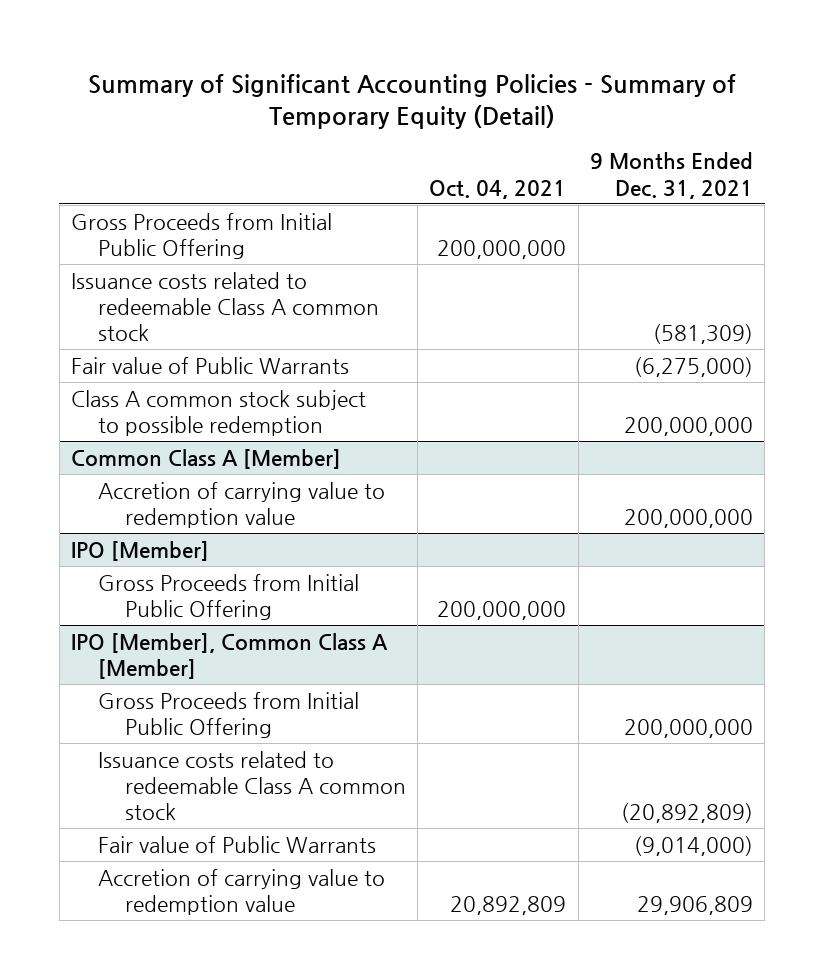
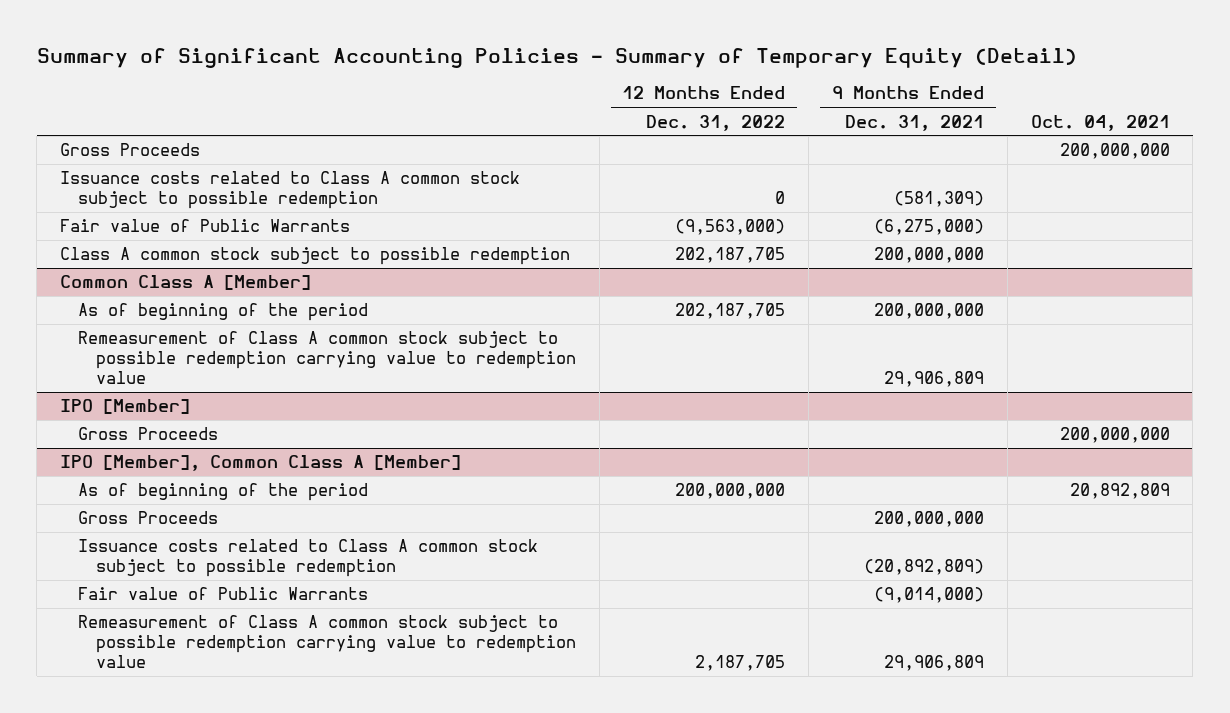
- | Oct. 04, 2021 | 9 Months Ended Dec. 31, 2021
+ | 12 Months Ended Dec. 31, 2022 | 9 Months Ended Dec. 31, 2021 | Oct. 04, 2021
- Gross Proceeds from Initial Public Offering | 200,000,000 |
- Issuance costs related to redeemable Class A common stock | | (581,309)
+ Gross Proceeds | | | 200,000,000
+ Issuance costs related to Class A common stock subject to possible redemption | 0 | (581,309) |
@ Common Class A [Member]
- Accretion of carrying value to redemption value | | 200,000,000
+ As of beginning of the period | 202,187,705 | 200,000,000 |
+ Remeasurement of Class A common stock subject to possible redemption carrying value to redemption value | | 29,906,809 |
@ IPO [Member]
- Gross Proceeds from Initial Public Offering | 200,000,000 |
+ Gross Proceeds | | | 200,000,000
@ IPO [Member], Common Class A [Member]
- Gross Proceeds from Initial Public Offering | | 200,000,000
- Issuance costs related to redeemable Class A common stock | | (20,892,809)
+ As of beginning of the period | 200,000,000 | | 20,892,809
+ Gross Proceeds | | 200,000,000 |
+ Issuance costs related to Class A common stock subject to possible redemption | | (20,892,809) |
- Accretion of carrying value to redemption value | 20,892,809 | 29,906,809
+ Remeasurement of Class A common stock subject to possible redemption carrying value to redemption value | 2,187,705 | 29,906,809 |

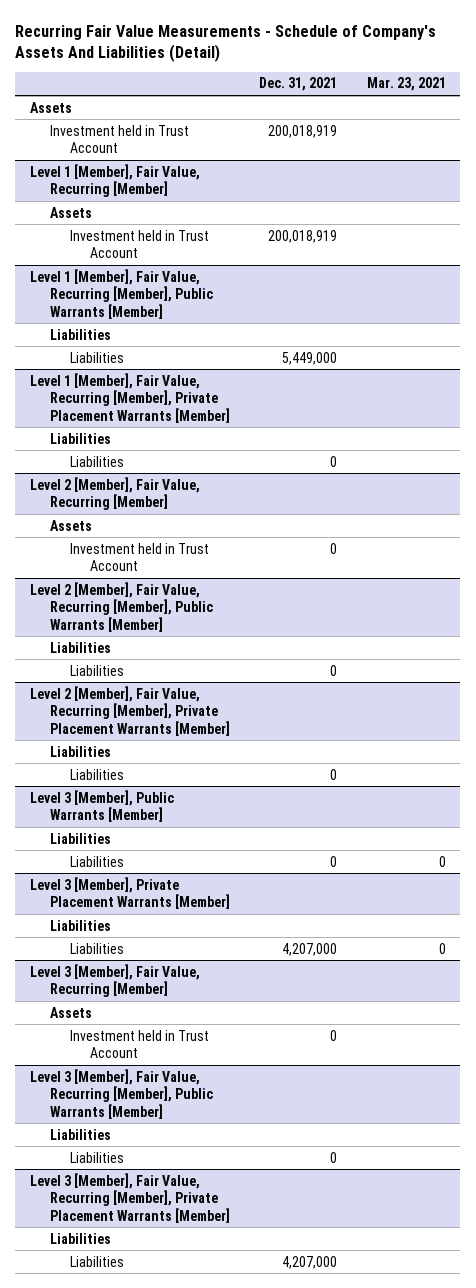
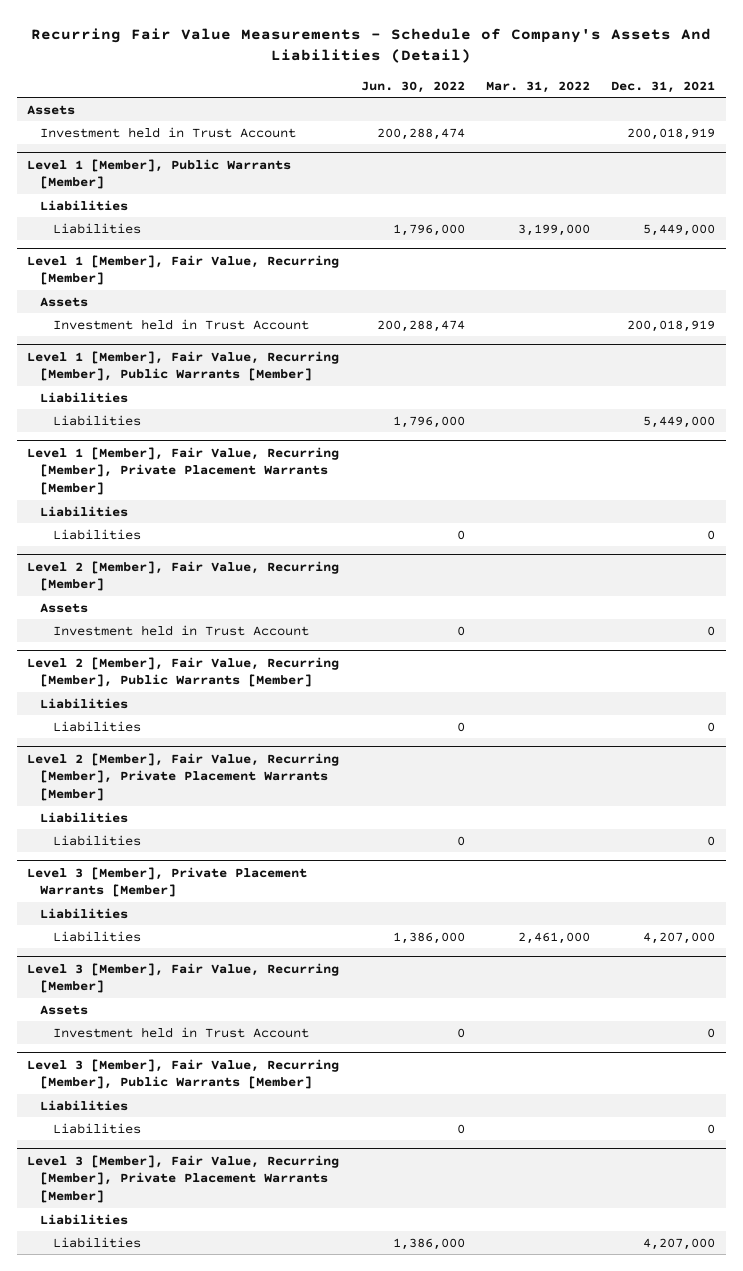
- | Dec. 31, 2021 | Mar. 23, 2021
+ | Jun. 30, 2022 | Mar. 31, 2022 | Dec. 31, 2021
+ Level 1 [Member], Public Warrants [Member]
+ Liabilities
+ Liabilities | 1,796,000 | 3,199,000 | 5,449,000
- Level 3 [Member], Public Warrants [Member]
- Liabilities
- Liabilities | 0 | 0

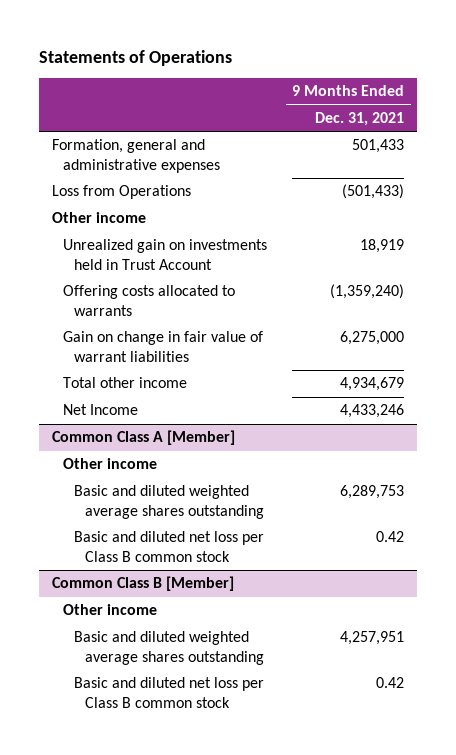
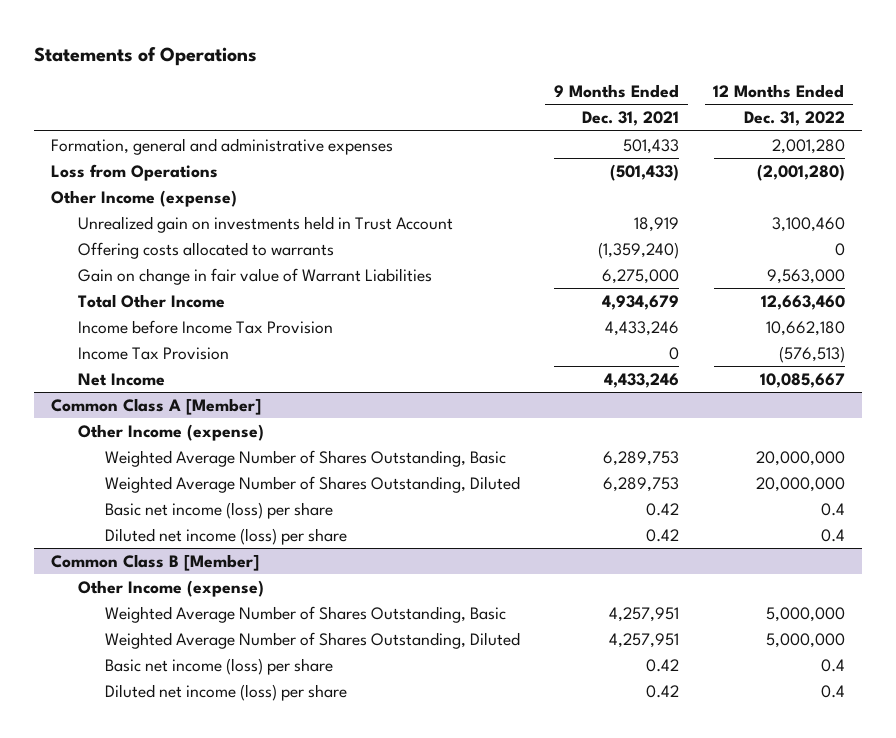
- | 9 Months Ended Dec. 31, 2021
+ | 9 Months Ended Dec. 31, 2021 | 12 Months Ended Dec. 31, 2022
- Other income
+ Other Income (expense)
- Gain on change in fair value of warrant liabilities | 6,275,000
- Total other income | 4,934,679
+ Gain on change in fair value of Warrant Liabilities | 6,275,000 | 9,563,000
+ Total Other Income | 4,934,679 | 12,663,460
+ Income before Income Tax Provision | 4,433,246 | 10,662,180
+ Income Tax Provision | 0 | (576,513)
@ Common Class A [Member]
- Other income
- Basic and diluted weighted average shares outstanding | 6,289,753
- Basic and diluted net loss per Class B common stock | 0.42
+ Other Income (expense)
+ Weighted Average Number of Shares Outstanding, Basic | 6,289,753 | 20,000,000
+ Weighted Average Number of Shares Outstanding, Diluted | 6,289,753 | 20,000,000
+ Basic net income (loss) per share | 0.42 | 0.4
+ Diluted net income (loss) per share | 0.42 | 0.4
@ Common Class B [Member]
- Other income
- Basic and diluted weighted average shares outstanding | 4,257,951
- Basic and diluted net loss per Class B common stock | 0.42
+ Other Income (expense)
+ Weighted Average Number of Shares Outstanding, Basic | 4,257,951 | 5,000,000
+ Weighted Average Number of Shares Outstanding, Diluted | 4,257,951 | 5,000,000
+ Basic net income (loss) per share | 0.42 | 0.4
+ Diluted net income (loss) per share | 0.42 | 0.4

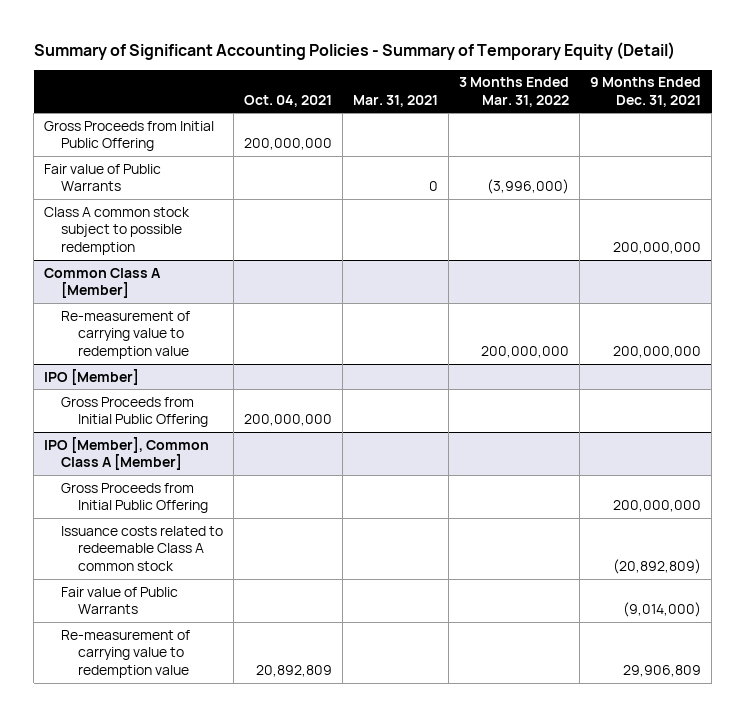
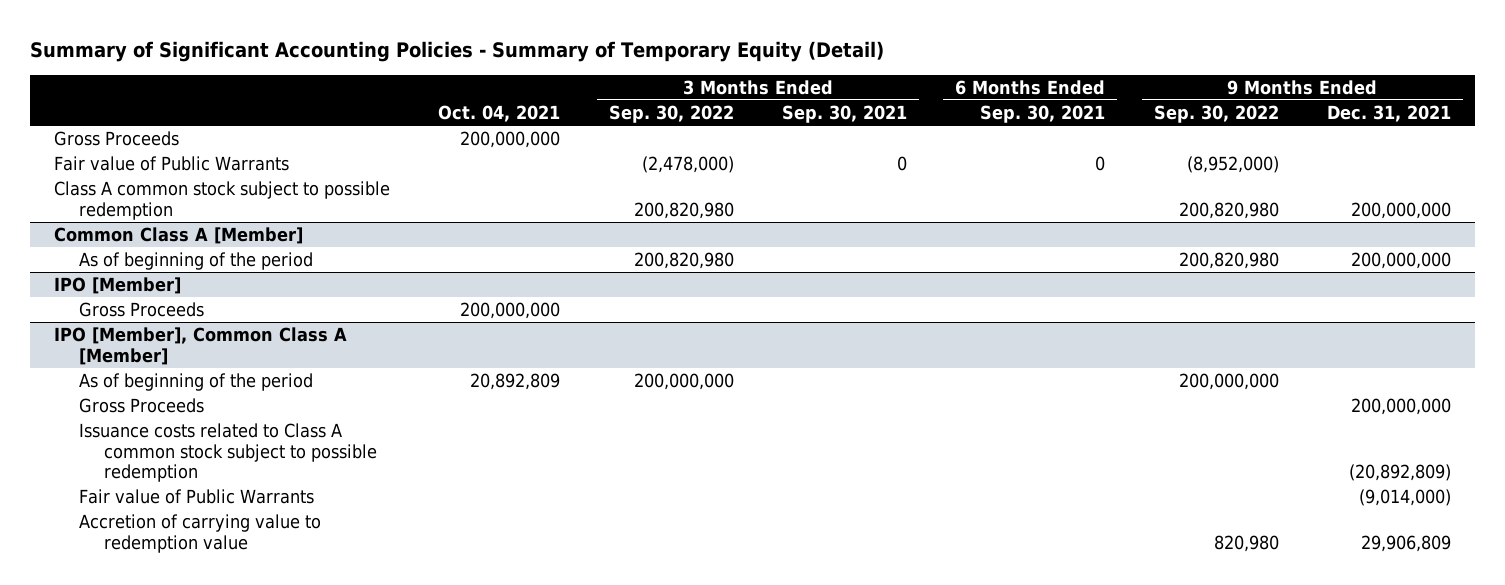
- | Oct. 04, 2021 | Mar. 31, 2021 | 3 Months Ended Mar. 31, 2022 | 9 Months Ended Dec. 31, 2021
+ | Oct. 04, 2021 | 3 Months Ended Sep. 30, 2022 | 3 Months Ended Sep. 30, 2021 | 6 Months Ended Sep. 30, 2021 | 9 Months Ended Sep. 30, 2022 | 9 Months Ended Dec. 31, 2021
- Gross Proceeds from Initial Public Offering | 200,000,000 | | |
+ Gross Proceeds | 200,000,000 | | | | |
@ Common Class A [Member]
- Re-measurement of carrying value to redemption value | | | 200,000,000 | 200,000,000
+ As of beginning of the period | | 200,820,980 | | | 200,820,980 | 200,000,000
@ IPO [Member]
- Gross Proceeds from Initial Public Offering | 200,000,000 | | |
+ Gross Proceeds | 200,000,000 | | | | |
@ IPO [Member], Common Class A [Member]
- Gross Proceeds from Initial Public Offering | | | | 200,000,000
- Issuance costs related to redeemable Class A common stock | | | | (20,892,809)
+ As of beginning of the period | 20,892,809 | 200,000,000 | | | 200,000,000 |
+ Gross Proceeds | | | | | | 200,000,000
+ Issuance costs related to Class A common stock subject to possible redemption | | | | | | (20,892,809)
- Re-measurement of carrying value to redemption value | 20,892,809 | | | 29,906,809
+ Accretion of carrying value to redemption value | | | | | 820,980 | 29,906,809

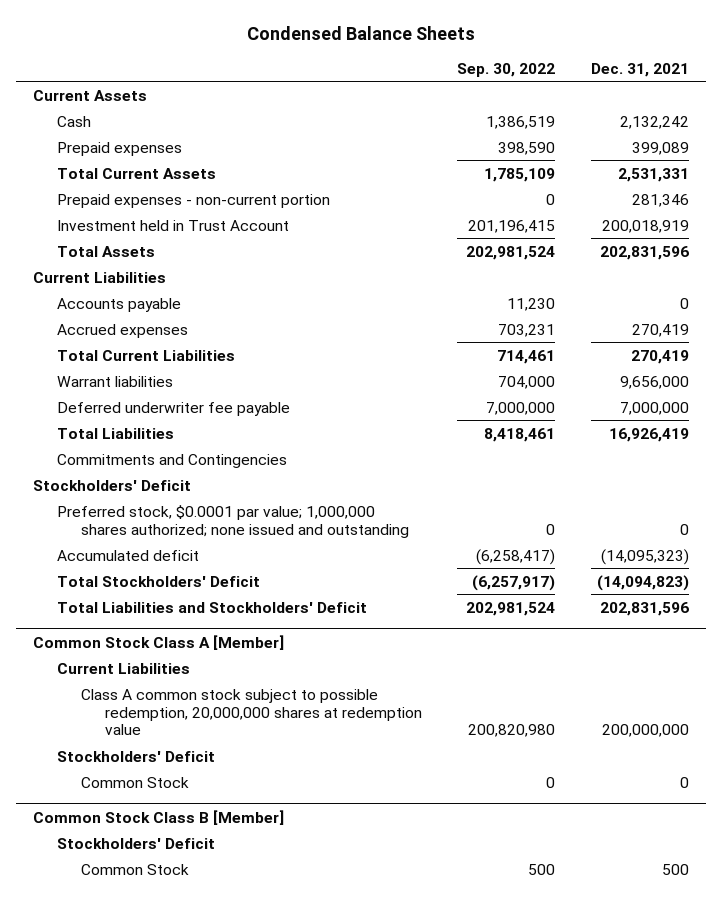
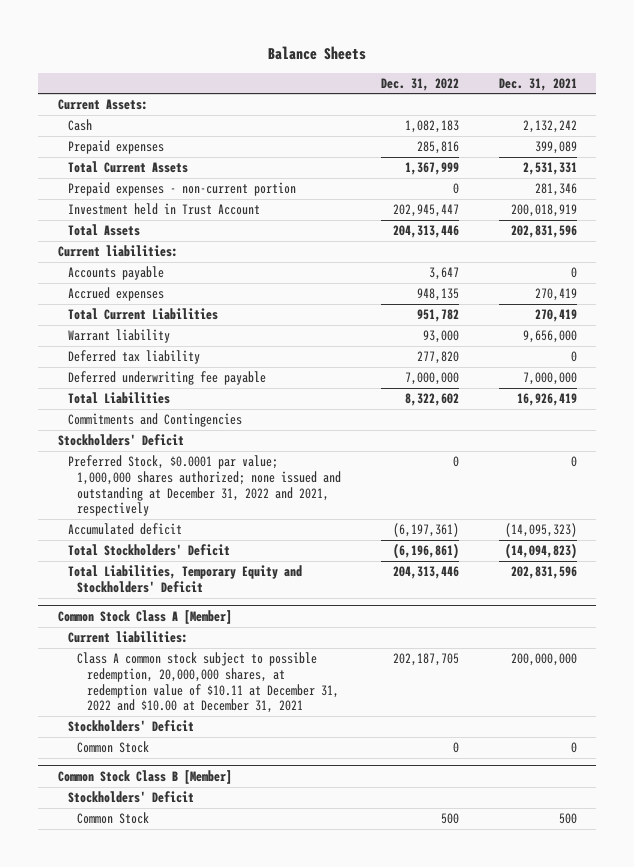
- Condensed Balance Sheets
+ Balance Sheets
- | Sep. 30, 2022 | Dec. 31, 2021
+ | Dec. 31, 2022 | Dec. 31, 2021
- Current Assets
+ Current Assets:
- Current Liabilities
+ Current liabilities:
- Warrant liabilities | 704,000 | 9,656,000
- Deferred underwriter fee payable | 7,000,000 | 7,000,000
+ Warrant liability | 93,000 | 9,656,000
+ Deferred tax liability | 277,820 | 0
+ Deferred underwriting fee payable | 7,000,000 | 7,000,000
- Preferred stock, $0.0001 par value; 1,000,000 shares authorized; none issued and outstanding | 0 | 0
+ Preferred Stock, $0.0001 par value; 1,000,000 shares authorized; none issued and outstanding at December 31, 2022 and 2021, respectively | 0 | 0
- Total Liabilities and Stockholders' Deficit | 202,981,524 | 202,831,596
+ Total Liabilities, Temporary Equity and Stockholders' Deficit | 204,313,446 | 202,831,596
@ Common Stock Class A [Member]
- Current Liabilities
- Class A common stock subject to possible redemption, 20,000,000 shares at redemption value | 200,820,980 | 200,000,000
+ Current liabilities:
+ Class A common stock subject to possible redemption, 20,000,000 shares, at redemption value of $10.11 at December 31, 2022 and $10.00 at December 31, 2021 | 202,187,705 | 200,000,000

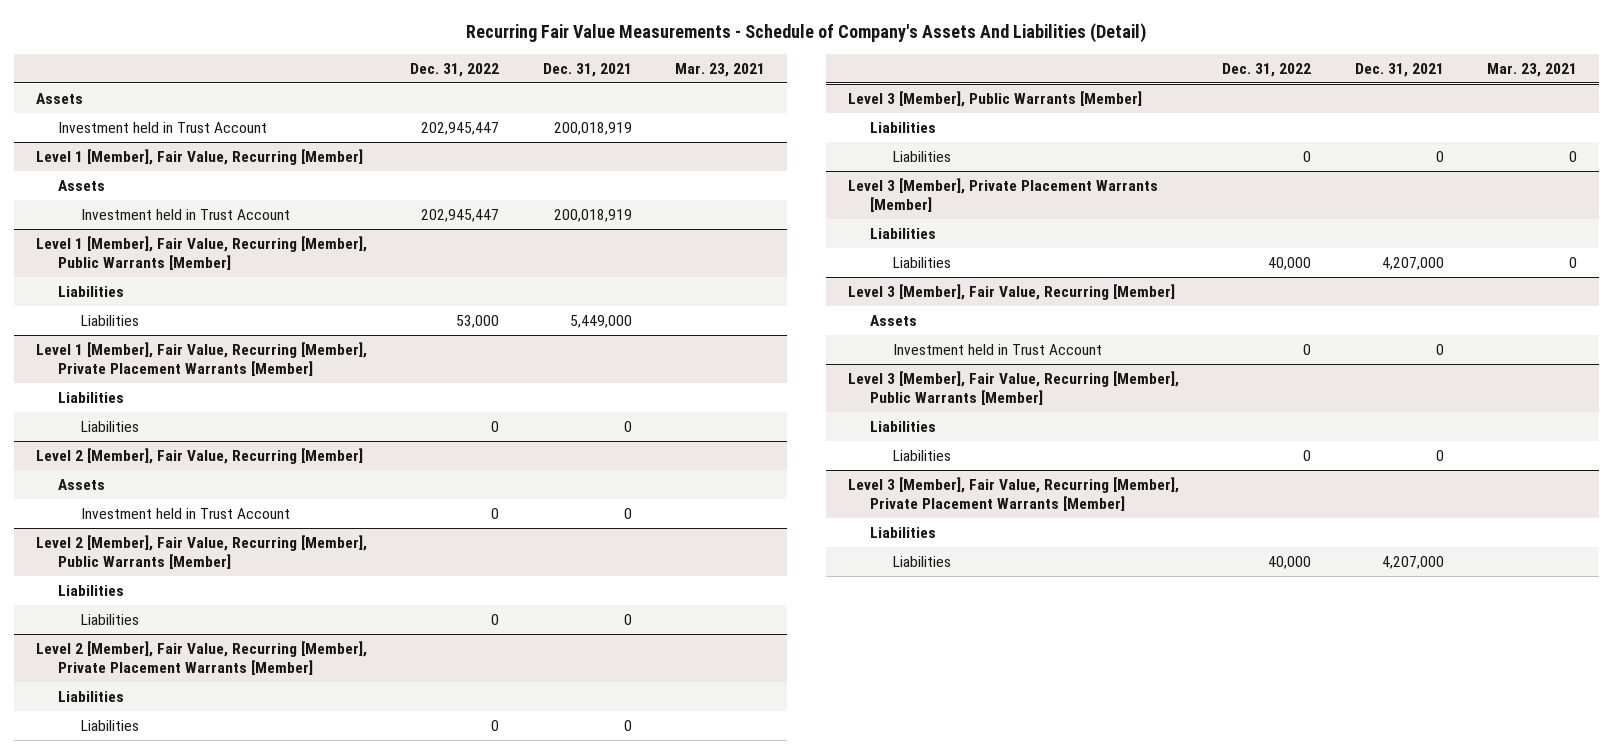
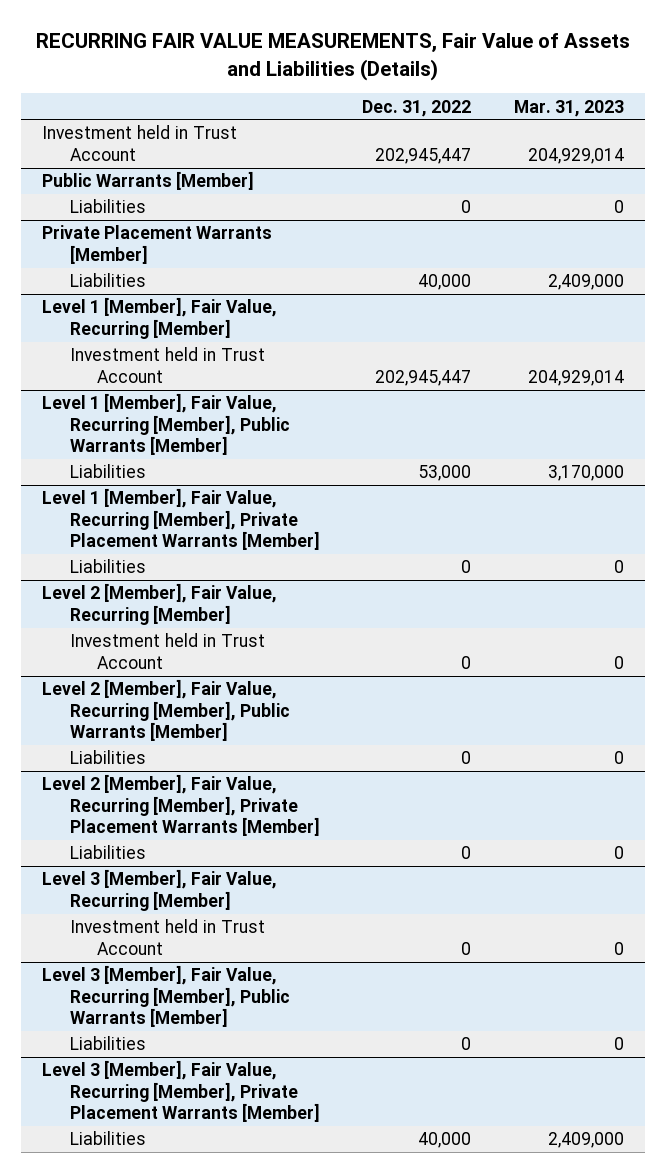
- Recurring Fair Value Measurements - Schedule of Company's Assets And Liabilities (Detail)
+ RECURRING FAIR VALUE MEASUREMENTS, Fair Value of Assets and Liabilities (Details)
- | Dec. 31, 2022 | Dec. 31, 2021 | Mar. 23, 2021
+ | Dec. 31, 2022 | Mar. 31, 2023
- Assets
+ Public Warrants [Member]
+ Liabilities | 0 | 0
+ Private Placement Warrants [Member]
+ Liabilities | 40,000 | 2,409,000
@ Level 1 [Member], Fair Value, Recurring [Member]
- Assets
@ Level 1 [Member], Fair Value, Recurring [Member], Public Warrants [Member]
- Liabilities
@ Level 1 [Member], Fair Value, Recurring [Member], Private Placement Warrants [Member]
- Liabilities
@ Level 2 [Member], Fair Value, Recurring [Member]
- Assets
@ Level 2 [Member], Fair Value, Recurring [Member], Public Warrants [Member]
- Liabilities
@ Level 2 [Member], Fair Value, Recurring [Member], Private Placement Warrants [Member]
- Liabilities
- Level 3 [Member], Public Warrants [Member]
- Liabilities
- Liabilities | 0 | 0 | 0
- Level 3 [Member], Private Placement Warrants [Member]
- Liabilities
- Liabilities | 40,000 | 4,207,000 | 0
@ Level 3 [Member], Fair Value, Recurring [Member]
- Assets
@ Level 3 [Member], Fair Value, Recurring [Member], Public Warrants [Member]
- Liabilities
@ Level 3 [Member], Fair Value, Recurring [Member], Private Placement Warrants [Member]
- Liabilities

